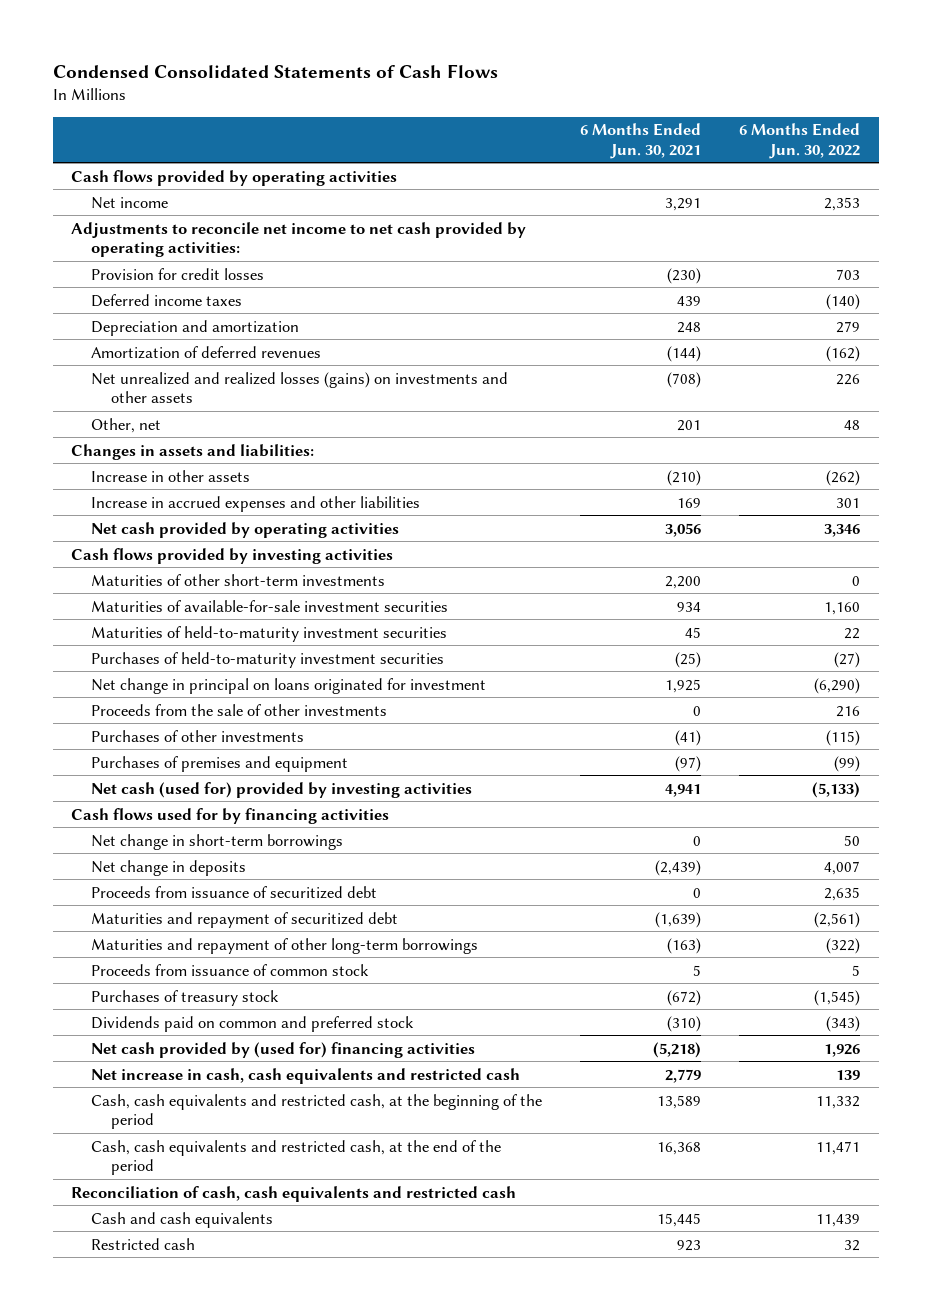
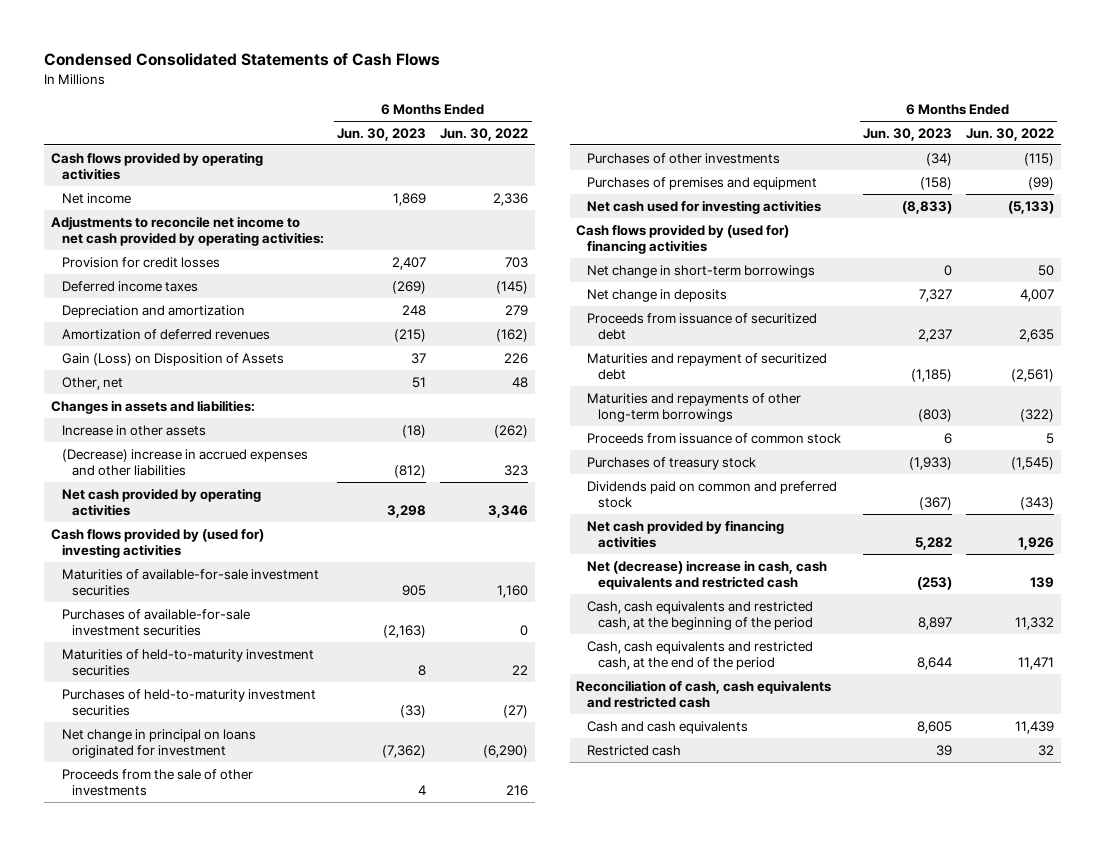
- | 6 Months Ended Jun. 30, 2021 | 6 Months Ended Jun. 30, 2022
+ | 6 Months Ended Jun. 30, 2023 | 6 Months Ended Jun. 30, 2022
- Net income | 3,291 | 2,353
+ Net income | 1,869 | 2,336
- Deferred income taxes | 439 | (140)
+ Deferred income taxes | (269) | (145)
- Net unrealized and realized losses (gains) on investments and other assets | (708) | 226
+ Gain (Loss) on Disposition of Assets | 37 | 226
- Increase in accrued expenses and other liabilities | 169 | 301
+ (Decrease) increase in accrued expenses and other liabilities | (812) | 323
- Cash flows provided by investing activities
- Maturities of other short-term investments | 2,200 | 0
+ Cash flows provided by (used for) investing activities
+ Purchases of available-for-sale investment securities | (2,163) | 0
- Net cash (used for) provided by investing activities | 4,941 | (5,133)
- Cash flows used for by financing activities
+ Net cash used for investing activities | (8,833) | (5,133)
+ Cash flows provided by (used for) financing activities
- Maturities and repayment of other long-term borrowings | (163) | (322)
+ Maturities and repayments of other long-term borrowings | (803) | (322)
- Net cash provided by (used for) financing activities | (5,218) | 1,926
- Net increase in cash, cash equivalents and restricted cash | 2,779 | 139
+ Net cash provided by financing activities | 5,282 | 1,926
+ Net (decrease) increase in cash, cash equivalents and restricted cash | (253) | 139

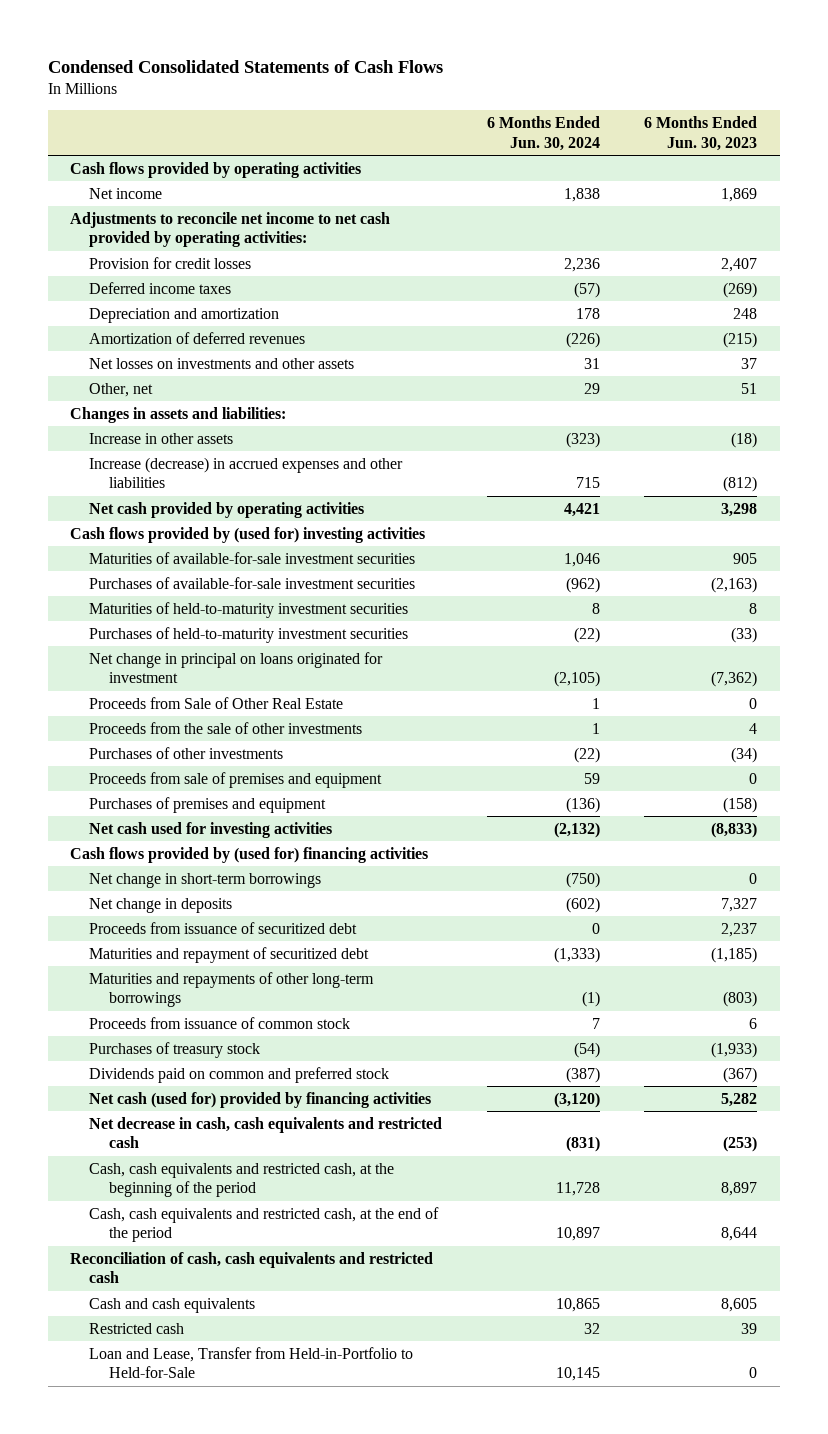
- | 6 Months Ended Jun. 30, 2023 | 6 Months Ended Jun. 30, 2022
+ | 6 Months Ended Jun. 30, 2024 | 6 Months Ended Jun. 30, 2023
- Gain (Loss) on Disposition of Assets | 37 | 226
+ Net losses on investments and other assets | 31 | 37
- (Decrease) increase in accrued expenses and other liabilities | (812) | 323
+ Increase (decrease) in accrued expenses and other liabilities | 715 | (812)
+ Proceeds from Sale of Other Real Estate | 1 | 0
+ Proceeds from sale of premises and equipment | 59 | 0
- Net cash provided by financing activities | 5,282 | 1,926
- Net (decrease) increase in cash, cash equivalents and restricted cash | (253) | 139
+ Net cash (used for) provided by financing activities | (3,120) | 5,282
+ Net decrease in cash, cash equivalents and restricted cash | (831) | (253)
+ Loan and Lease, Transfer from Held-in-Portfolio to Held-for-Sale | 10,145 | 0

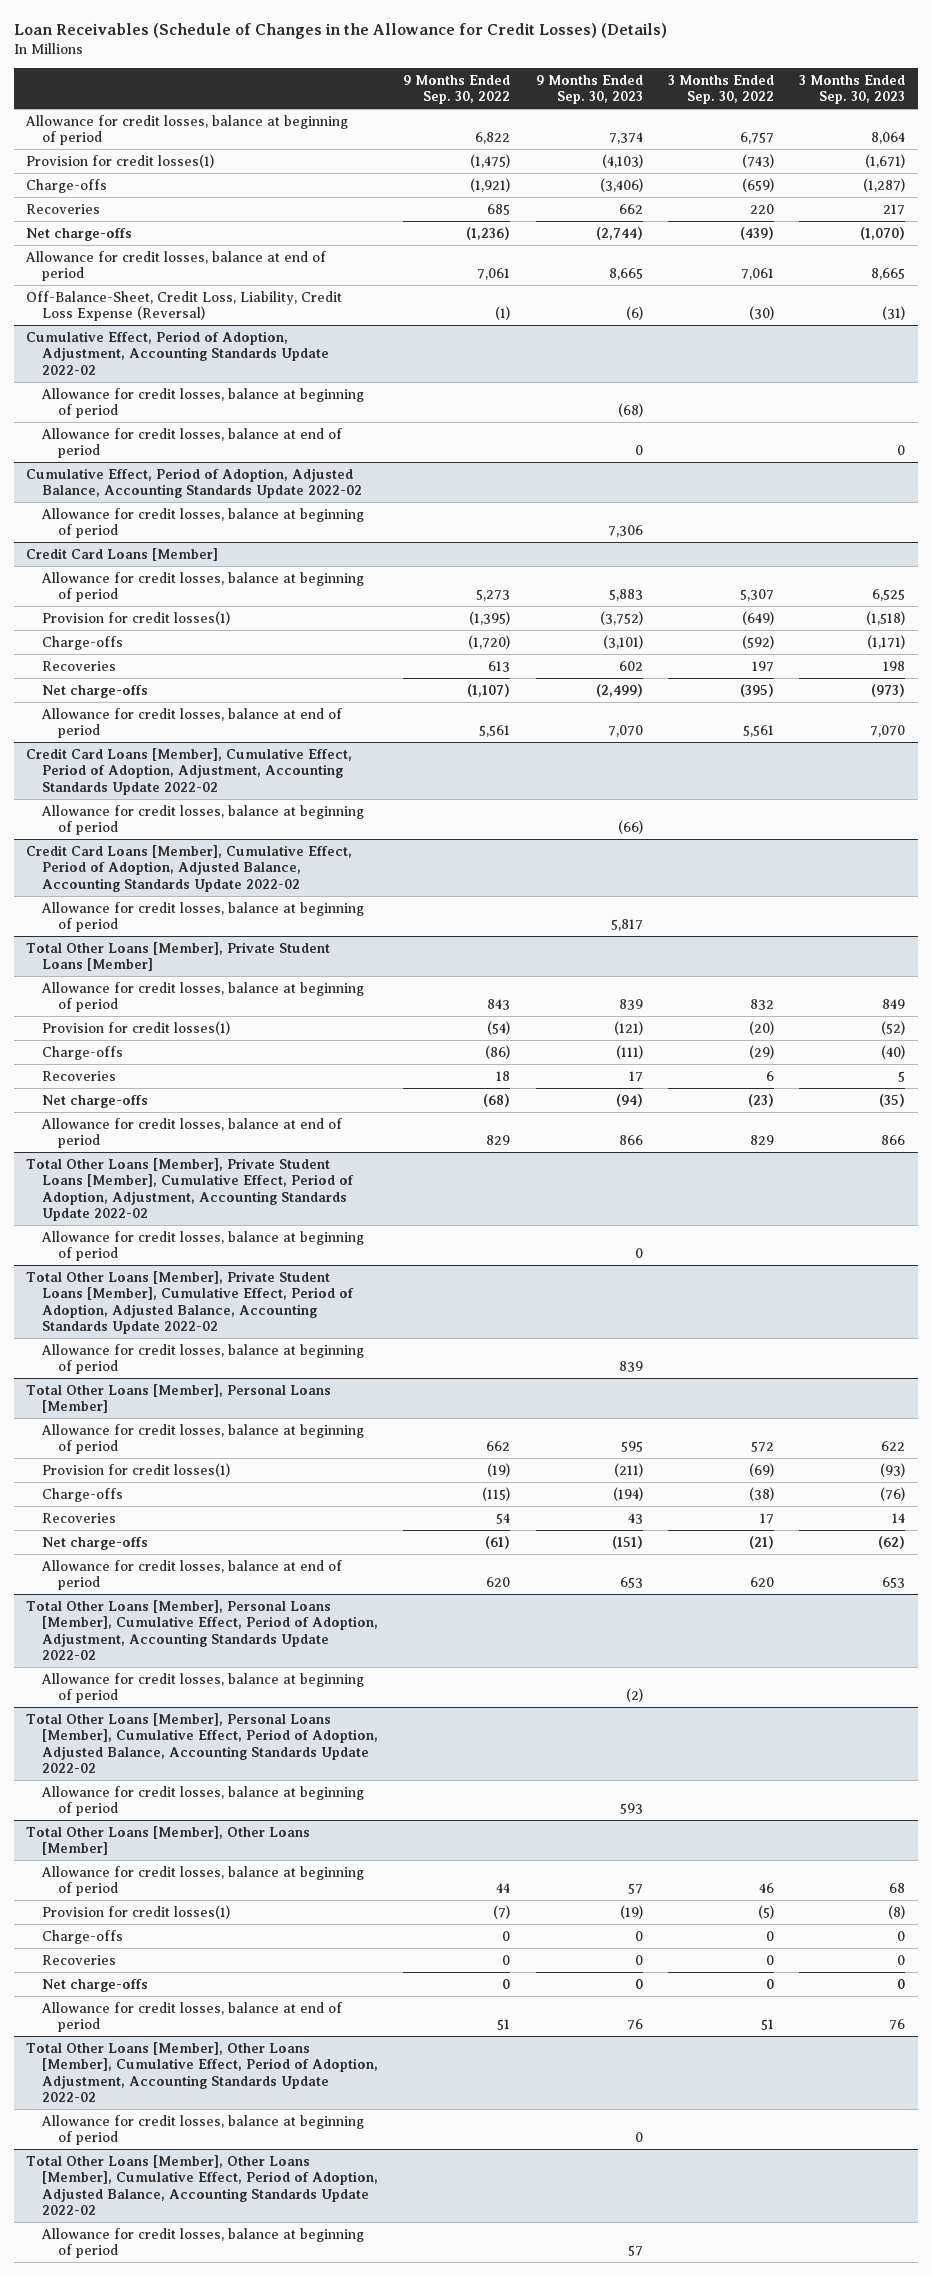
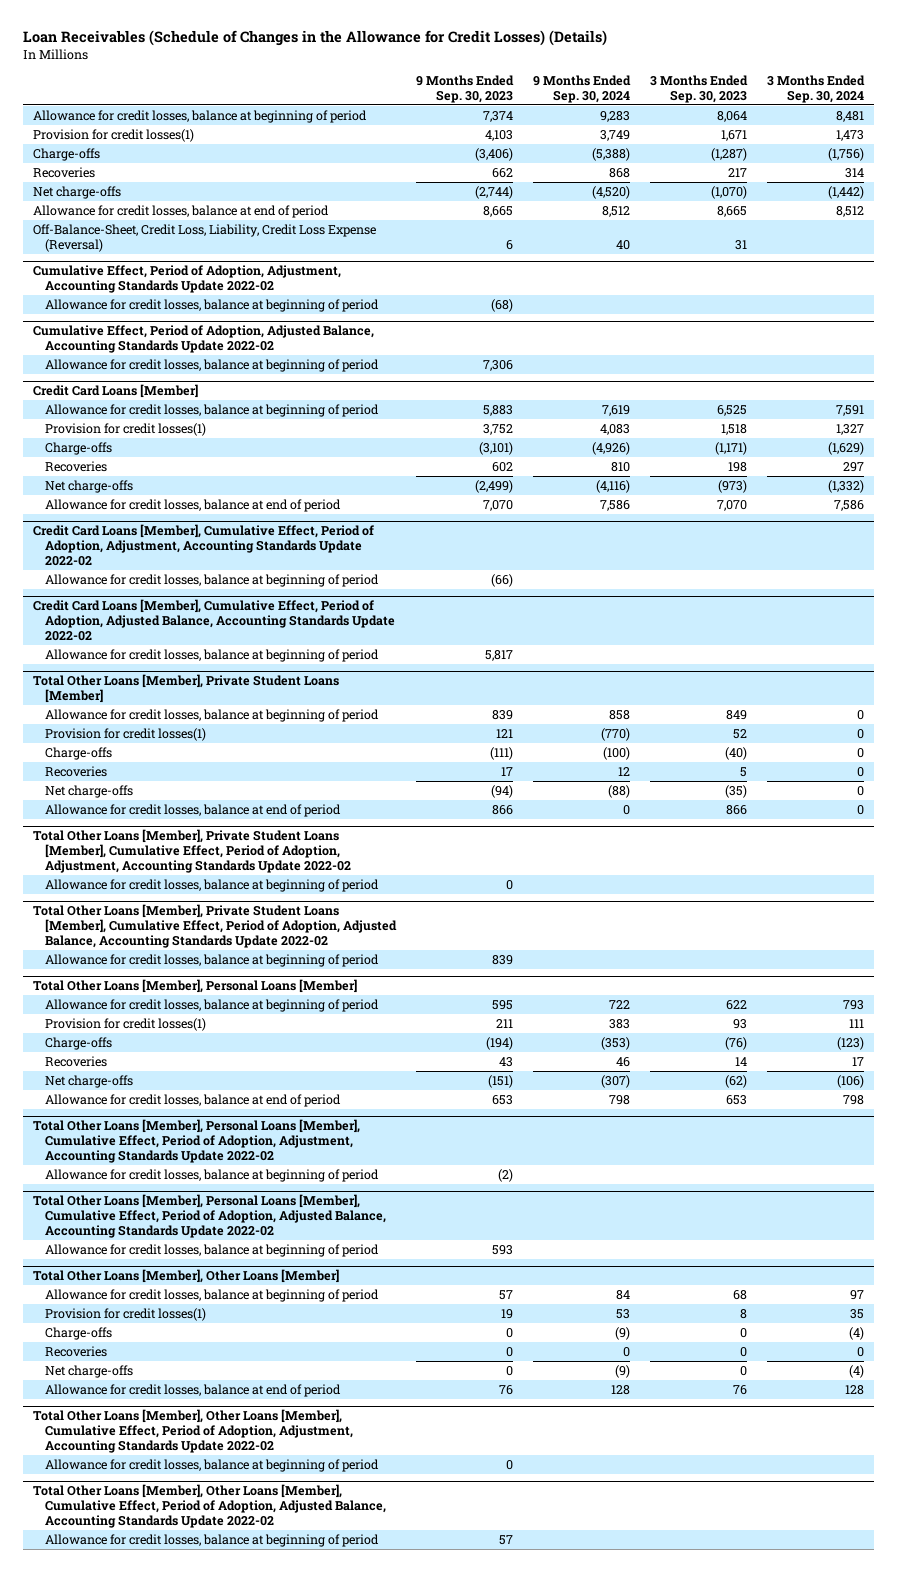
- | 9 Months Ended Sep. 30, 2022 | 9 Months Ended Sep. 30, 2023 | 3 Months Ended Sep. 30, 2022 | 3 Months Ended Sep. 30, 2023
+ | 9 Months Ended Sep. 30, 2023 | 9 Months Ended Sep. 30, 2024 | 3 Months Ended Sep. 30, 2023 | 3 Months Ended Sep. 30, 2024
- Provision for credit losses(1) | (1,475) | (4,103) | (743) | (1,671)
+ Provision for credit losses(1) | 4,103 | 3,749 | 1,671 | 1,473
- Off-Balance-Sheet, Credit Loss, Liability, Credit Loss Expense (Reversal) | (1) | (6) | (30) | (31)
+ Off-Balance-Sheet, Credit Loss, Liability, Credit Loss Expense (Reversal) | 6 | 40 | 31 |
@ Cumulative Effect, Period of Adoption, Adjustment, Accounting Standards Update 2022-02
- Allowance for credit losses, balance at end of period | | 0 | | 0
@ Credit Card Loans [Member]
- Provision for credit losses(1) | (1,395) | (3,752) | (649) | (1,518)
+ Provision for credit losses(1) | 3,752 | 4,083 | 1,518 | 1,327
@ Total Other Loans [Member], Private Student Loans [Member]
- Provision for credit losses(1) | (54) | (121) | (20) | (52)
+ Provision for credit losses(1) | 121 | (770) | 52 | 0
@ Total Other Loans [Member], Personal Loans [Member]
- Provision for credit losses(1) | (19) | (211) | (69) | (93)
+ Provision for credit losses(1) | 211 | 383 | 93 | 111
@ Total Other Loans [Member], Other Loans [Member]
- Provision for credit losses(1) | (7) | (19) | (5) | (8)
+ Provision for credit losses(1) | 19 | 53 | 8 | 35

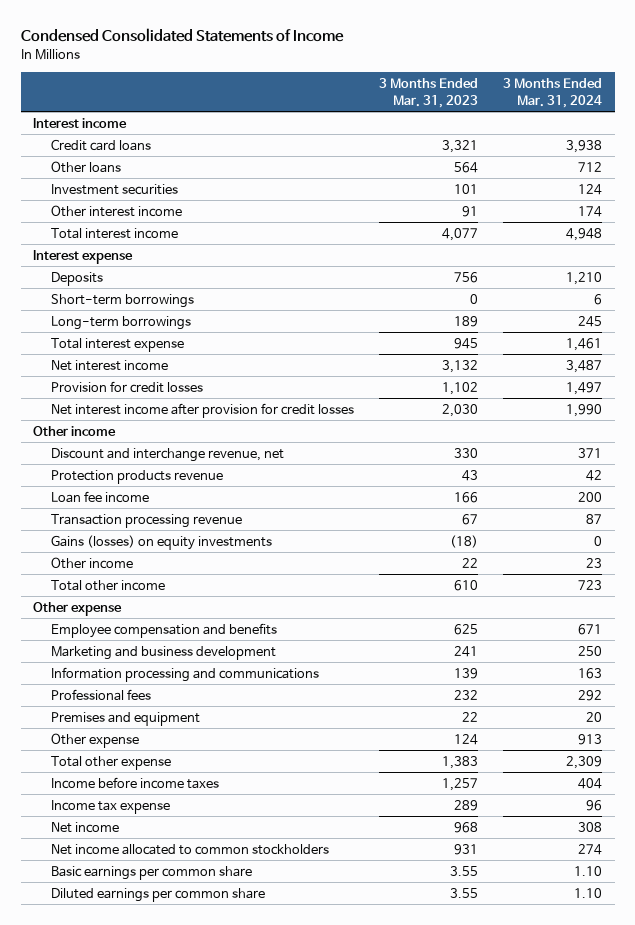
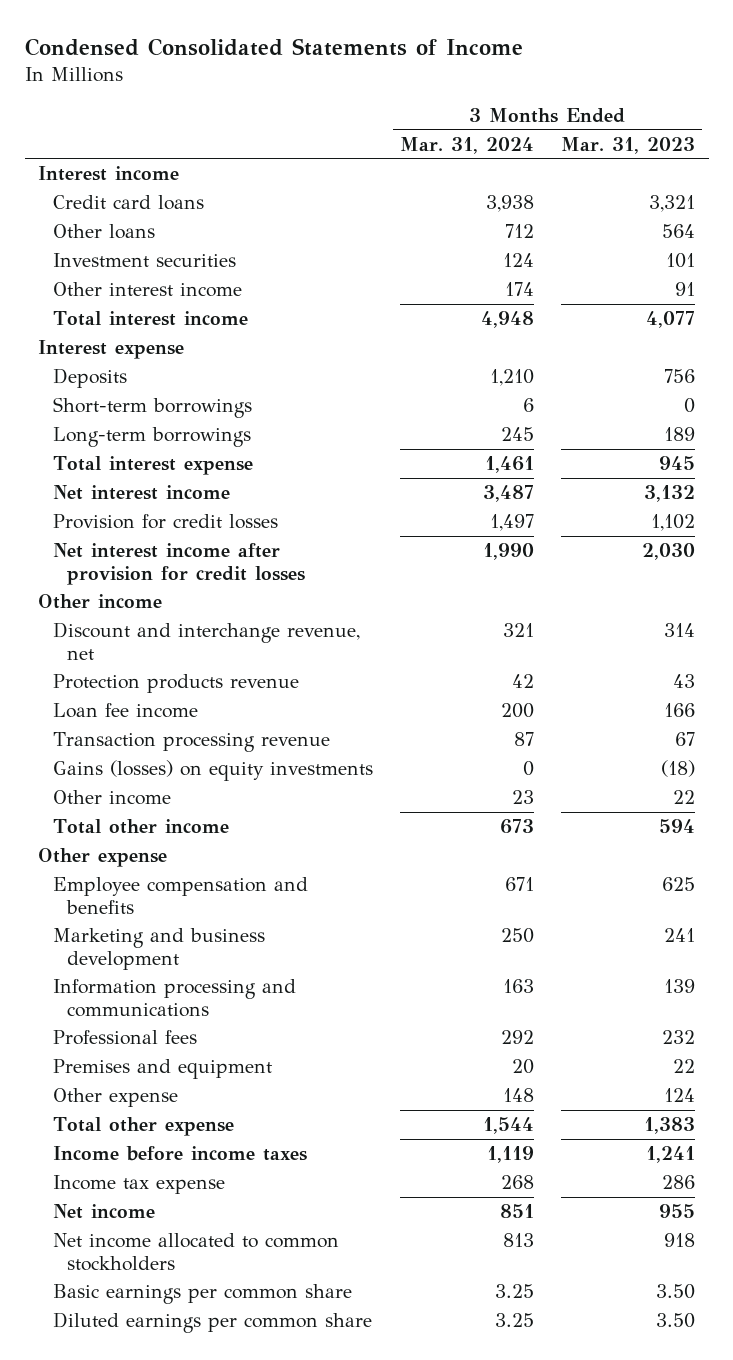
- | 3 Months Ended Mar. 31, 2023 | 3 Months Ended Mar. 31, 2024
+ | 3 Months Ended Mar. 31, 2024 | 3 Months Ended Mar. 31, 2023
- Discount and interchange revenue, net | 330 | 371
+ Discount and interchange revenue, net | 321 | 314
- Total other income | 610 | 723
+ Total other income | 673 | 594
- Other expense | 124 | 913
- Total other expense | 1,383 | 2,309
- Income before income taxes | 1,257 | 404
- Income tax expense | 289 | 96
- Net income | 968 | 308
- Net income allocated to common stockholders | 931 | 274
- Basic earnings per common share | 3.55 | 1.10
- Diluted earnings per common share | 3.55 | 1.10
+ Other expense | 148 | 124
+ Total other expense | 1,544 | 1,383
+ Income before income taxes | 1,119 | 1,241
+ Income tax expense | 268 | 286
+ Net income | 851 | 955
+ Net income allocated to common stockholders | 813 | 918
+ Basic earnings per common share | 3.25 | 3.50
+ Diluted earnings per common share | 3.25 | 3.50

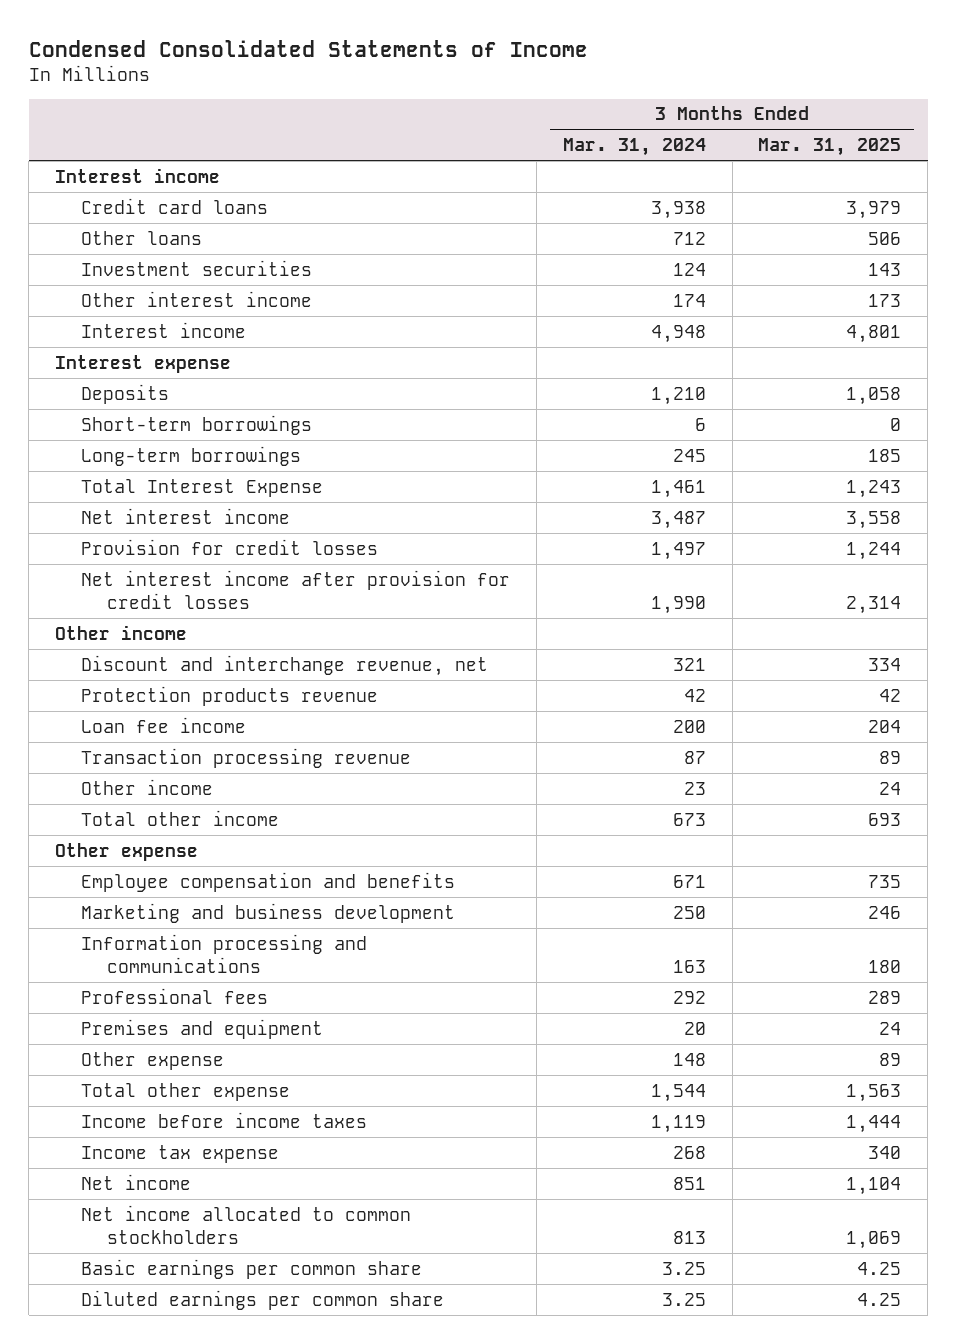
- | 3 Months Ended Mar. 31, 2024 | 3 Months Ended Mar. 31, 2023
+ | 3 Months Ended Mar. 31, 2024 | 3 Months Ended Mar. 31, 2025
- Total interest income | 4,948 | 4,077
+ Interest income | 4,948 | 4,801
- Total interest expense | 1,461 | 945
+ Total Interest Expense | 1,461 | 1,243
- Gains (losses) on equity investments | 0 | (18)

